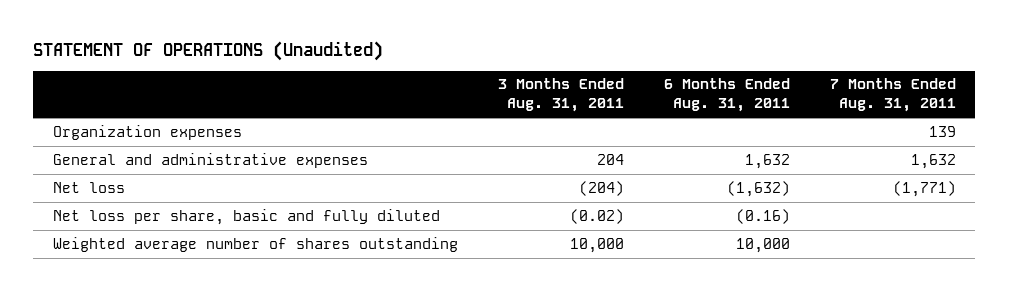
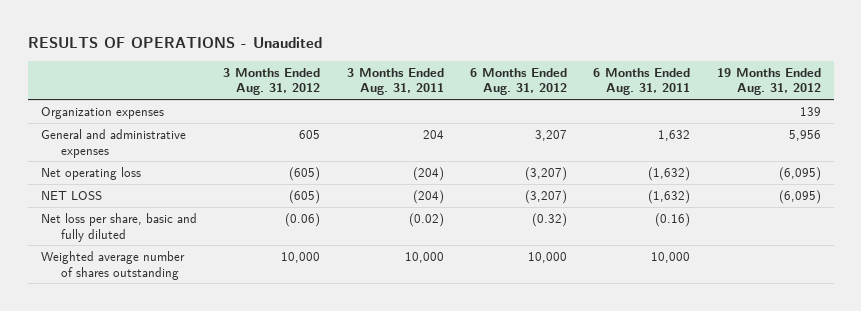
- STATEMENT OF OPERATIONS (Unaudited)
+ RESULTS OF OPERATIONS - Unaudited
- | 3 Months Ended Aug. 31, 2011 | 6 Months Ended Aug. 31, 2011 | 7 Months Ended Aug. 31, 2011
+ | 3 Months Ended Aug. 31, 2012 | 3 Months Ended Aug. 31, 2011 | 6 Months Ended Aug. 31, 2012 | 6 Months Ended Aug. 31, 2011 | 19 Months Ended Aug. 31, 2012
- Net loss | (204) | (1,632) | (1,771)
+ Net operating loss | (605) | (204) | (3,207) | (1,632) | (6,095)
+ NET LOSS | (605) | (204) | (3,207) | (1,632) | (6,095)

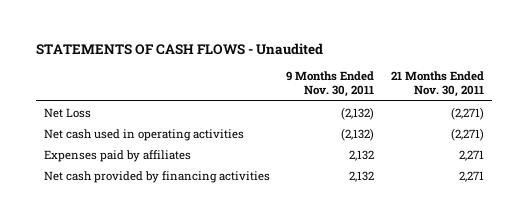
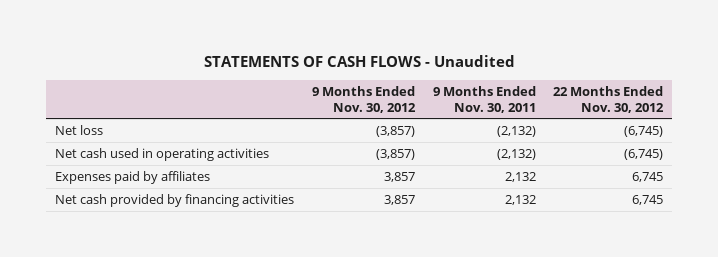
- | 9 Months Ended Nov. 30, 2011 | 21 Months Ended Nov. 30, 2011
+ | 9 Months Ended Nov. 30, 2012 | 9 Months Ended Nov. 30, 2011 | 22 Months Ended Nov. 30, 2012
- Net Loss | (2,132) | (2,271)
+ Net loss | (3,857) | (2,132) | (6,745)

